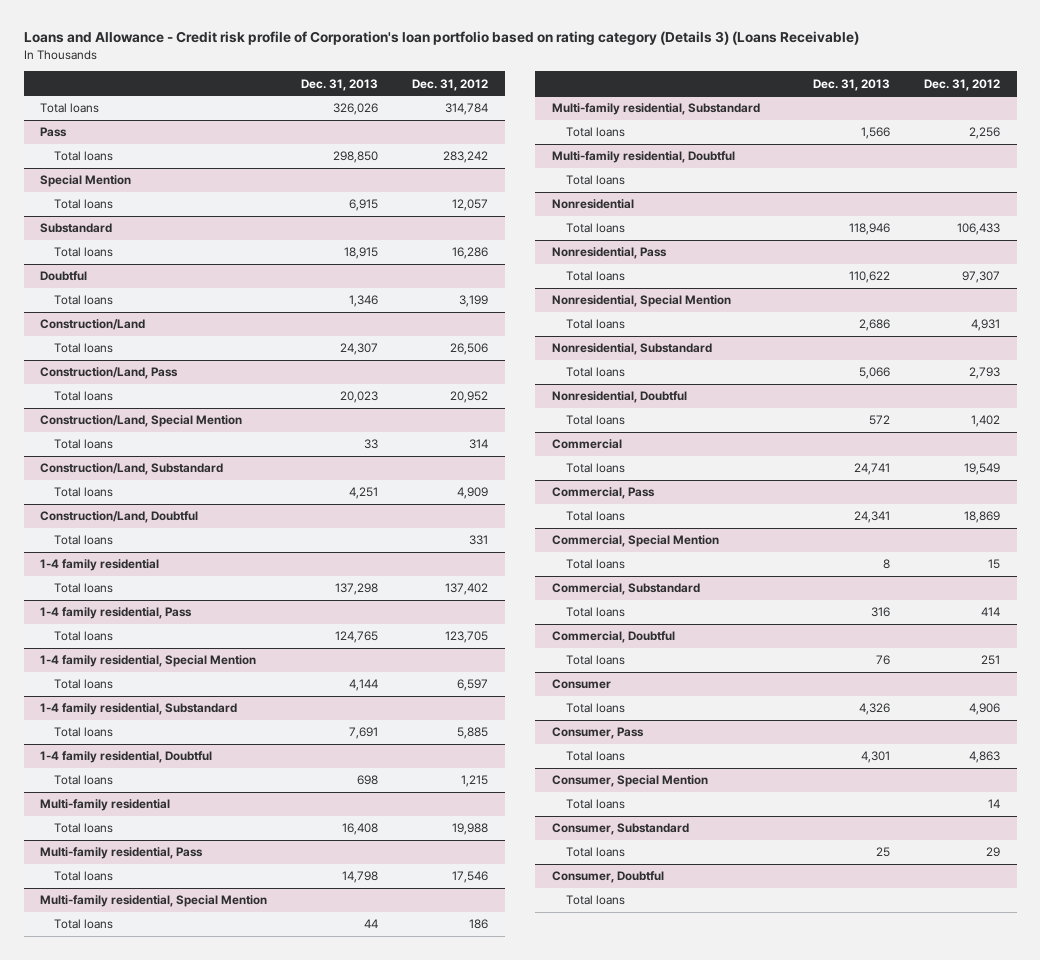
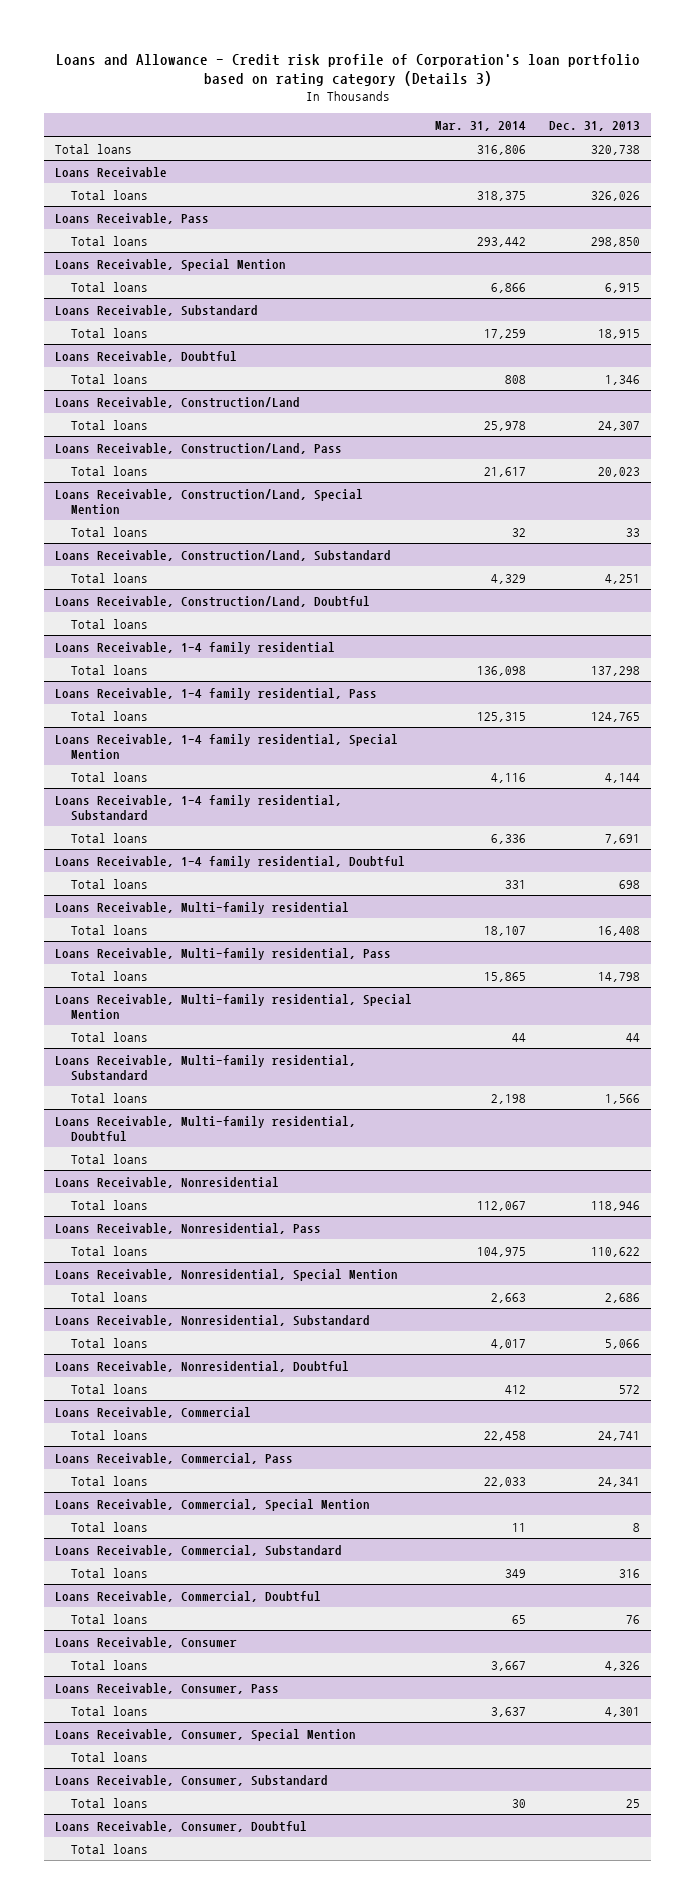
- Loans and Allowance - Credit risk profile of Corporation's loan portfolio based on rating category (Details 3) (Loans Receivable)
+ Loans and Allowance - Credit risk profile of Corporation's loan portfolio based on rating category (Details 3)
- | Dec. 31, 2013 | Dec. 31, 2012
+ | Mar. 31, 2014 | Dec. 31, 2013
+ Total loans | 316,806 | 320,738
+ Loans Receivable
- Pass
+ Loans Receivable, Pass
- Special Mention
+ Loans Receivable, Special Mention
- Substandard
+ Loans Receivable, Substandard
- Doubtful
+ Loans Receivable, Doubtful
- Construction/Land
+ Loans Receivable, Construction/Land
- Construction/Land, Pass
+ Loans Receivable, Construction/Land, Pass
- Construction/Land, Special Mention
+ Loans Receivable, Construction/Land, Special Mention
- Construction/Land, Substandard
+ Loans Receivable, Construction/Land, Substandard
- Construction/Land, Doubtful
+ Loans Receivable, Construction/Land, Doubtful
- 1-4 family residential
+ Loans Receivable, 1-4 family residential
- 1-4 family residential, Pass
+ Loans Receivable, 1-4 family residential, Pass
- 1-4 family residential, Special Mention
+ Loans Receivable, 1-4 family residential, Special Mention
- 1-4 family residential, Substandard
+ Loans Receivable, 1-4 family residential, Substandard
- 1-4 family residential, Doubtful
+ Loans Receivable, 1-4 family residential, Doubtful
- Multi-family residential
+ Loans Receivable, Multi-family residential
- Multi-family residential, Pass
+ Loans Receivable, Multi-family residential, Pass
- Multi-family residential, Special Mention
+ Loans Receivable, Multi-family residential, Special Mention
- Multi-family residential, Substandard
+ Loans Receivable, Multi-family residential, Substandard
- Multi-family residential, Doubtful
+ Loans Receivable, Multi-family residential, Doubtful
- Nonresidential
+ Loans Receivable, Nonresidential
- Nonresidential, Pass
+ Loans Receivable, Nonresidential, Pass
- Nonresidential, Special Mention
+ Loans Receivable, Nonresidential, Special Mention
- Nonresidential, Substandard
+ Loans Receivable, Nonresidential, Substandard
- Nonresidential, Doubtful
+ Loans Receivable, Nonresidential, Doubtful
- Commercial
+ Loans Receivable, Commercial
- Commercial, Pass
+ Loans Receivable, Commercial, Pass
- Commercial, Special Mention
+ Loans Receivable, Commercial, Special Mention
- Commercial, Substandard
+ Loans Receivable, Commercial, Substandard
- Commercial, Doubtful
+ Loans Receivable, Commercial, Doubtful
- Consumer
+ Loans Receivable, Consumer
- Consumer, Pass
+ Loans Receivable, Consumer, Pass
- Consumer, Special Mention
+ Loans Receivable, Consumer, Special Mention
- Consumer, Substandard
+ Loans Receivable, Consumer, Substandard
- Consumer, Doubtful
+ Loans Receivable, Consumer, Doubtful

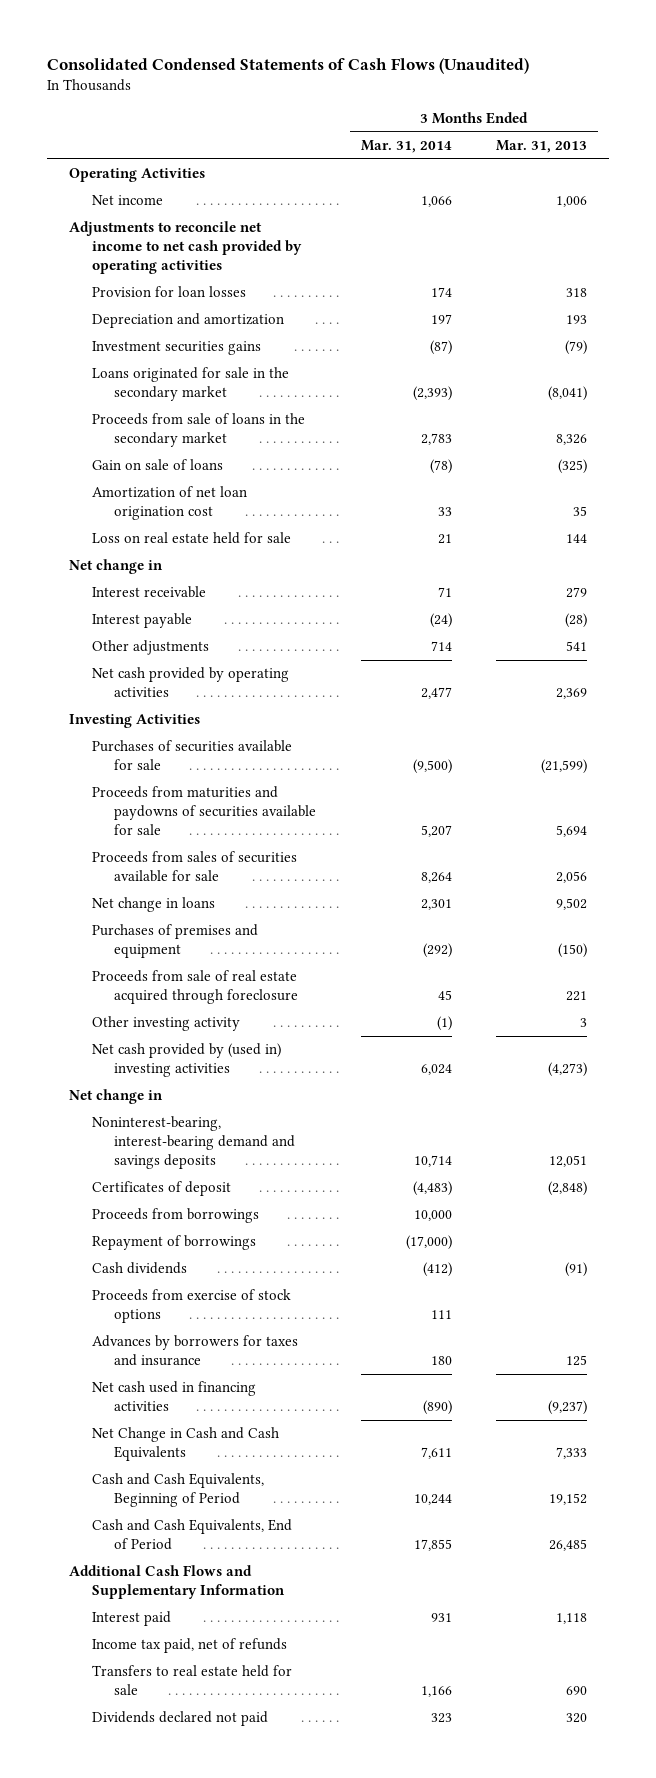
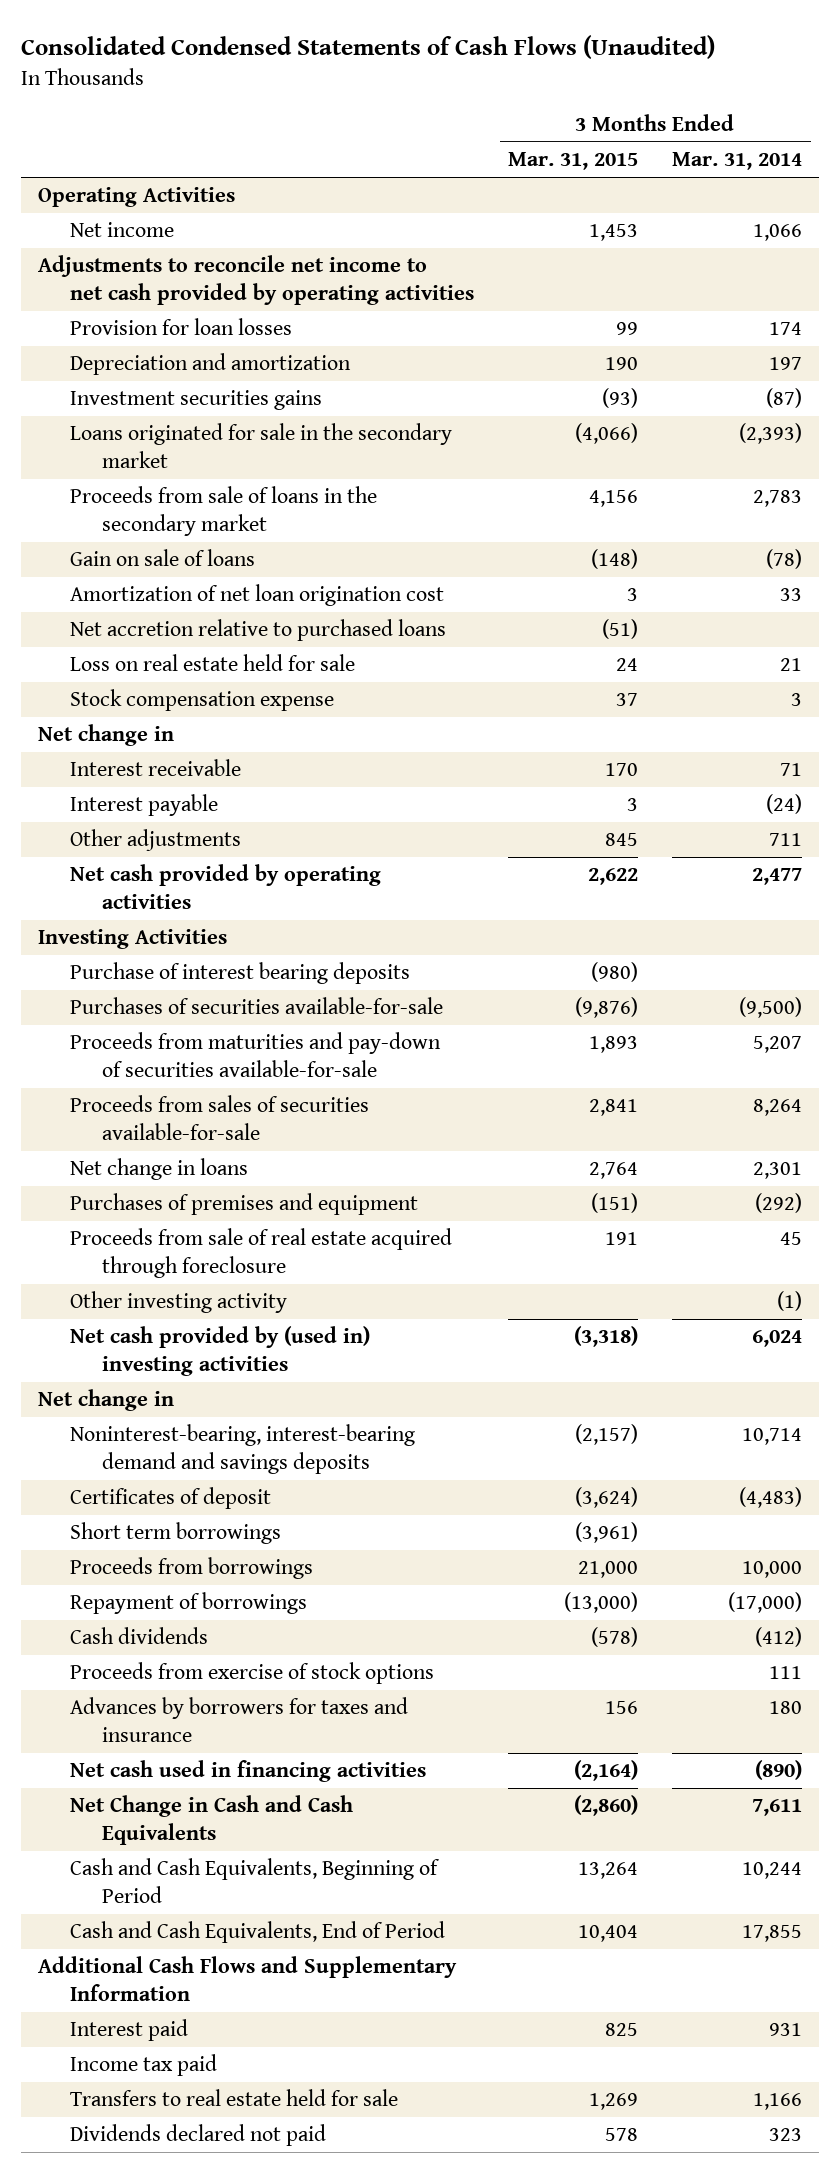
- | 3 Months Ended Mar. 31, 2014 | 3 Months Ended Mar. 31, 2013
+ | 3 Months Ended Mar. 31, 2015 | 3 Months Ended Mar. 31, 2014
+ Net accretion relative to purchased loans | (51) |
+ Stock compensation expense | 37 | 3
- Other adjustments | 714 | 541
+ Other adjustments | 845 | 711
- Purchases of securities available for sale | (9,500) | (21,599)
- Proceeds from maturities and paydowns of securities available for sale | 5,207 | 5,694
- Proceeds from sales of securities available for sale | 8,264 | 2,056
+ Purchase of interest bearing deposits | (980) |
+ Purchases of securities available-for-sale | (9,876) | (9,500)
+ Proceeds from maturities and pay-down of securities available-for-sale | 1,893 | 5,207
+ Proceeds from sales of securities available-for-sale | 2,841 | 8,264
+ Short term borrowings | (3,961) |
- Income tax paid, net of refunds
+ Income tax paid

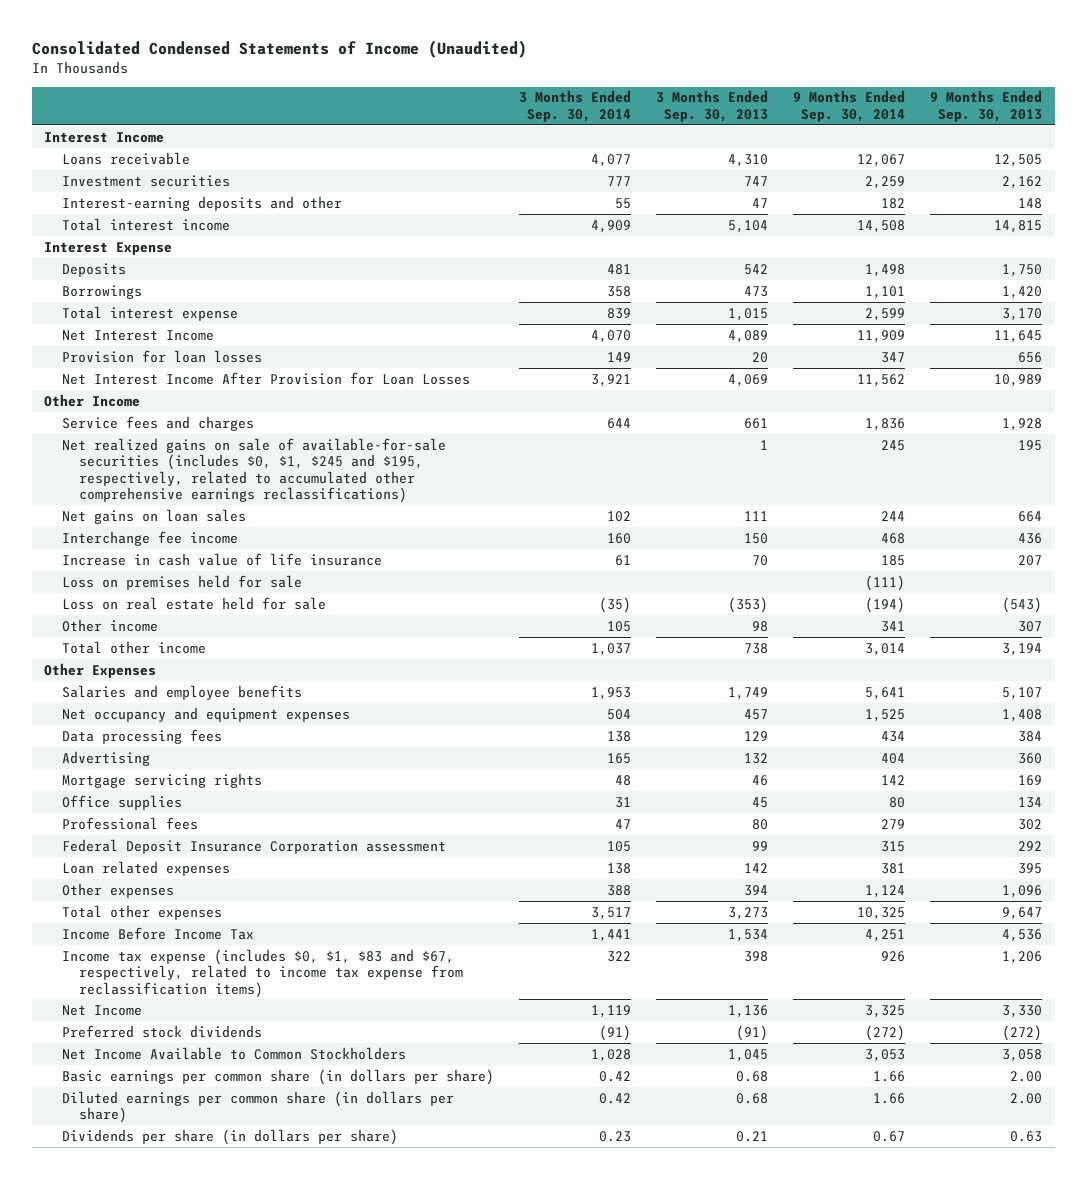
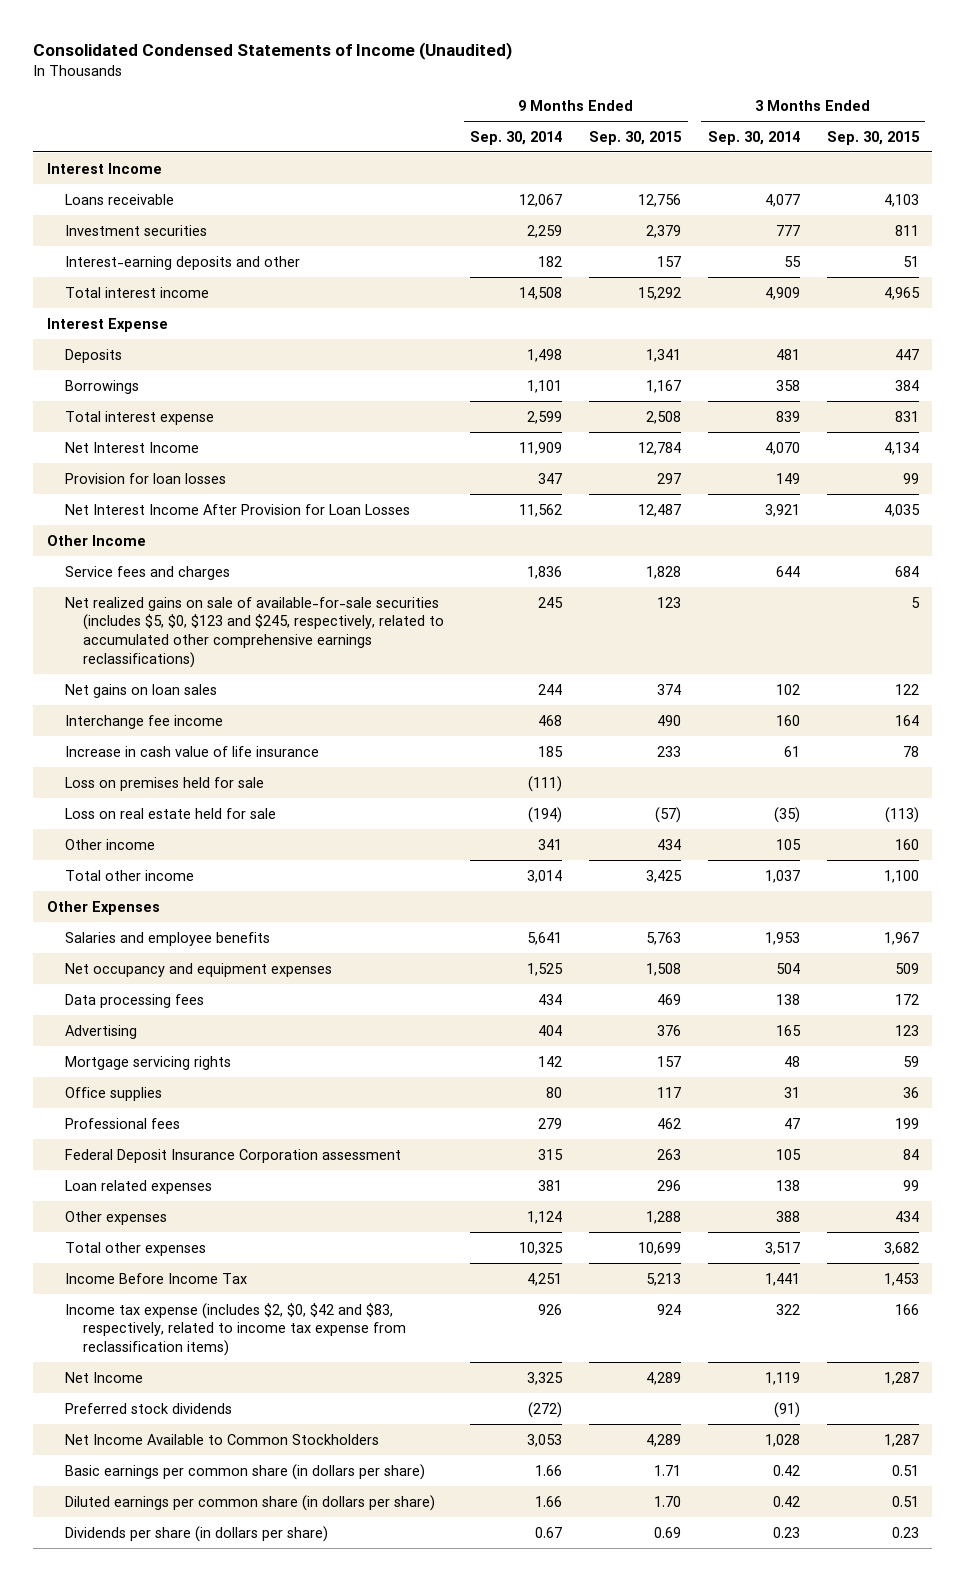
- | 3 Months Ended Sep. 30, 2014 | 3 Months Ended Sep. 30, 2013 | 9 Months Ended Sep. 30, 2014 | 9 Months Ended Sep. 30, 2013
+ | 9 Months Ended Sep. 30, 2014 | 9 Months Ended Sep. 30, 2015 | 3 Months Ended Sep. 30, 2014 | 3 Months Ended Sep. 30, 2015
- Net realized gains on sale of available-for-sale securities (includes $0, $1, $245 and $195, respectively, related to accumulated other comprehensive earnings reclassifications) | | 1 | 245 | 195
+ Net realized gains on sale of available-for-sale securities (includes $5, $0, $123 and $245, respectively, related to accumulated other comprehensive earnings reclassifications) | 245 | 123 | | 5
- Income tax expense (includes $0, $1, $83 and $67, respectively, related to income tax expense from reclassification items) | 322 | 398 | 926 | 1,206
+ Income tax expense (includes $2, $0, $42 and $83, respectively, related to income tax expense from reclassification items) | 926 | 924 | 322 | 166

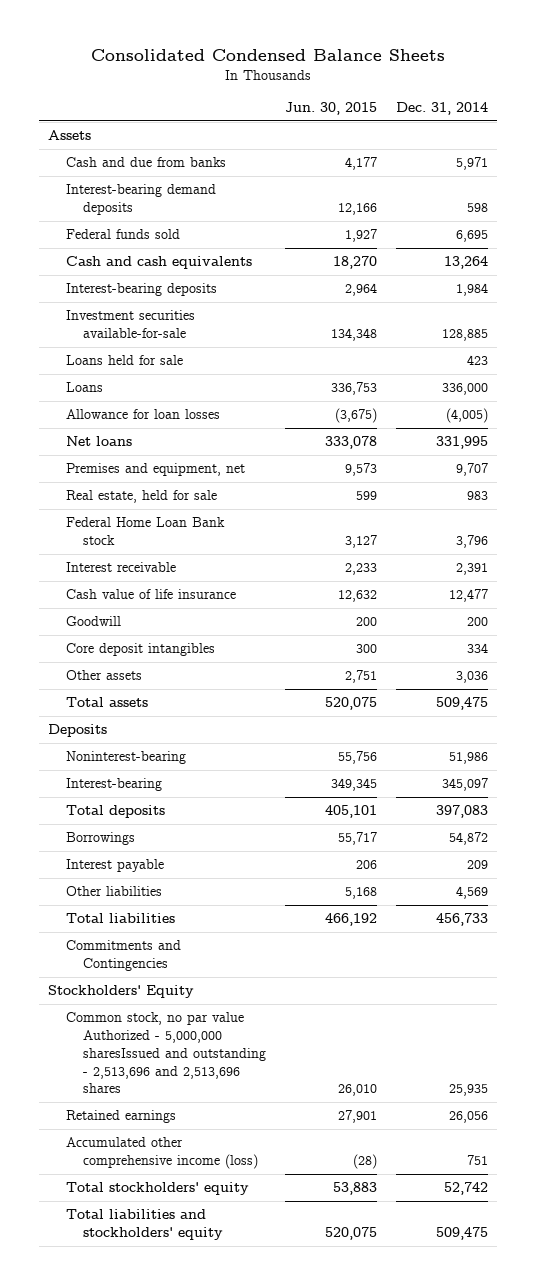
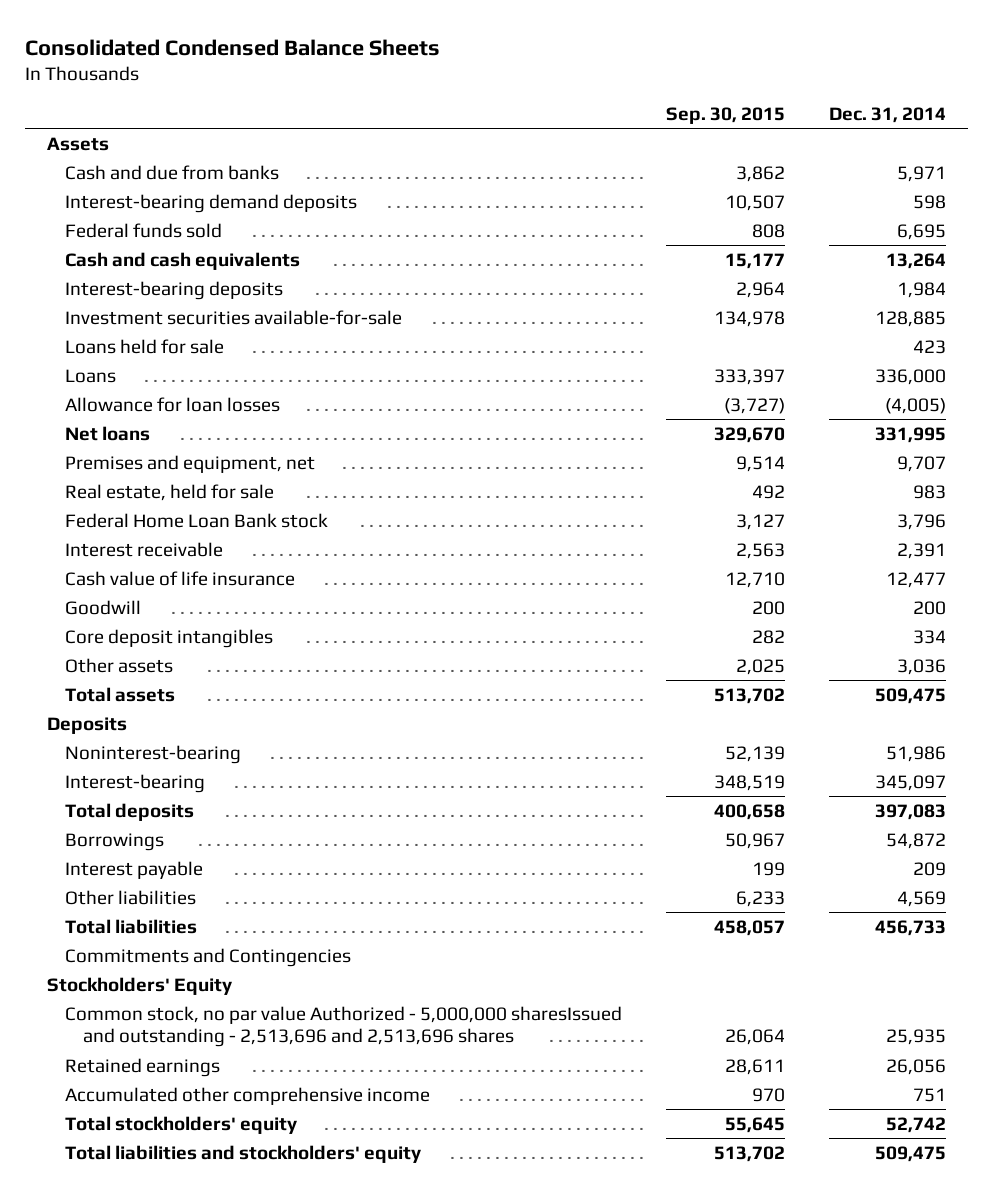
- | Jun. 30, 2015 | Dec. 31, 2014
+ | Sep. 30, 2015 | Dec. 31, 2014
- Accumulated other comprehensive income (loss) | (28) | 751
+ Accumulated other comprehensive income | 970 | 751

